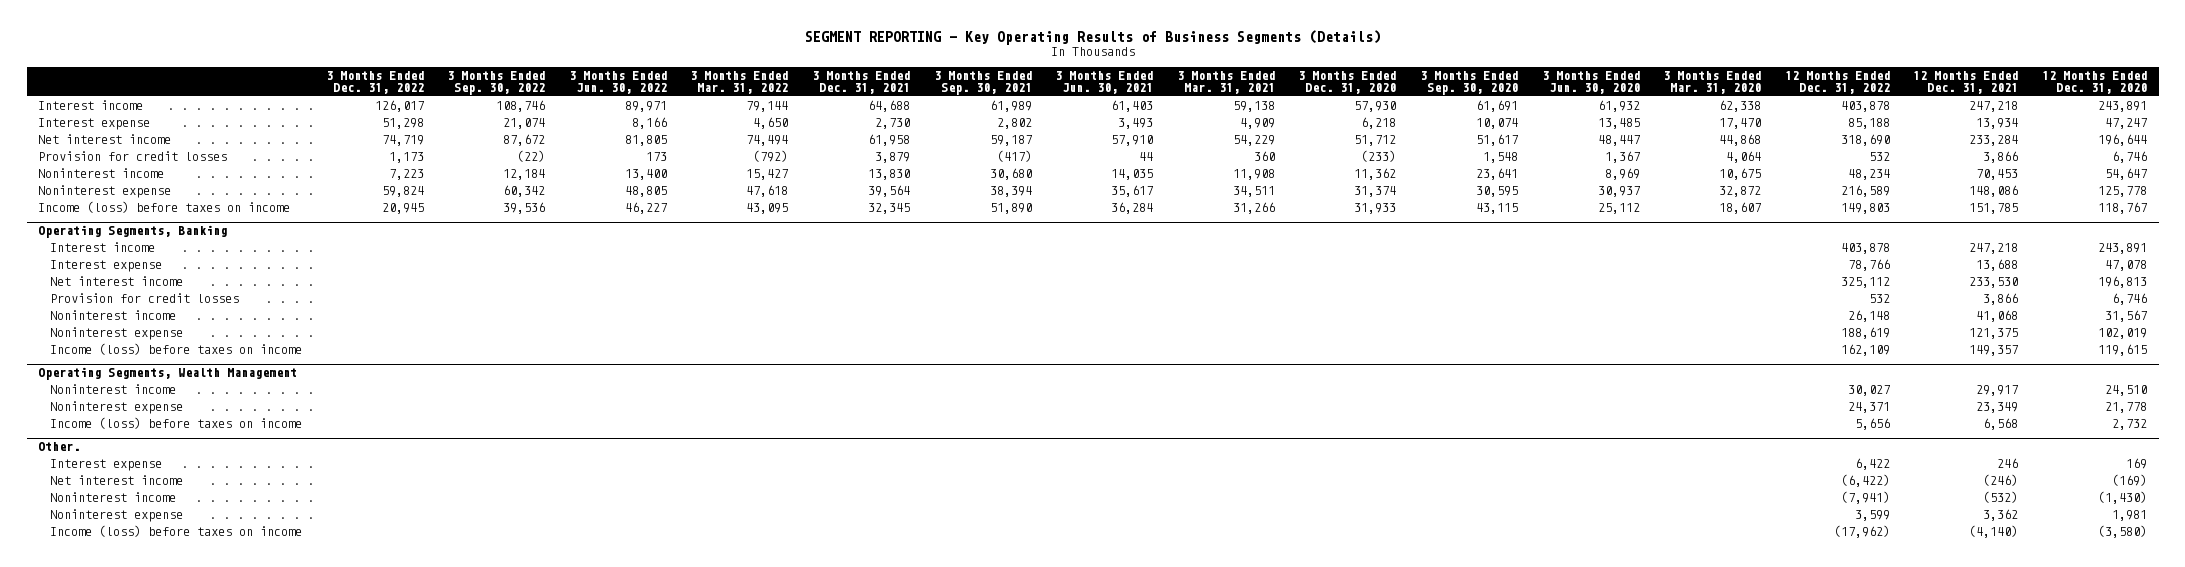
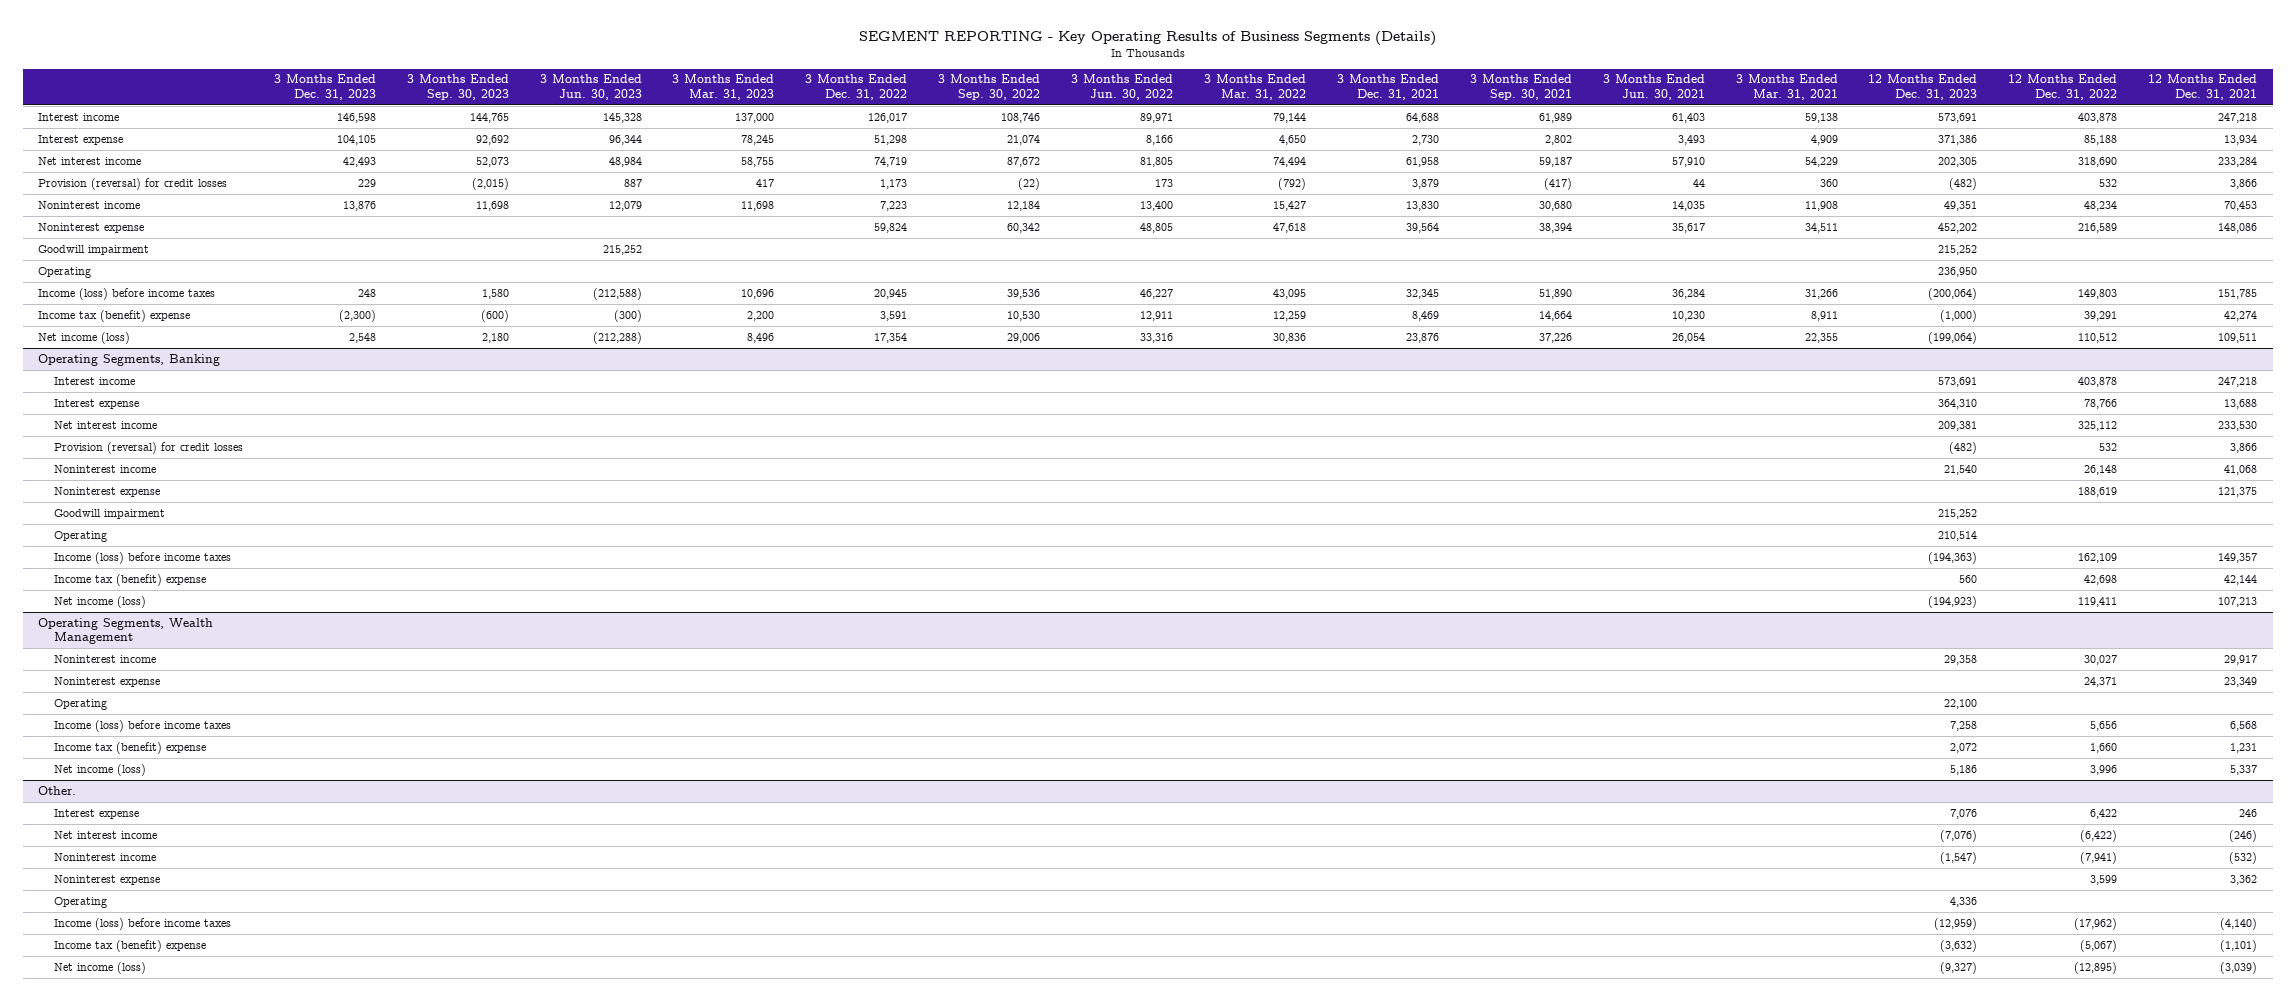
- | 3 Months Ended Dec. 31, 2022 | 3 Months Ended Sep. 30, 2022 | 3 Months Ended Jun. 30, 2022 | 3 Months Ended Mar. 31, 2022 | 3 Months Ended Dec. 31, 2021 | 3 Months Ended Sep. 30, 2021 | 3 Months Ended Jun. 30, 2021 | 3 Months Ended Mar. 31, 2021 | 3 Months Ended Dec. 31, 2020 | 3 Months Ended Sep. 30, 2020 | 3 Months Ended Jun. 30, 2020 | 3 Months Ended Mar. 31, 2020 | 12 Months Ended Dec. 31, 2022 | 12 Months Ended Dec. 31, 2021 | 12 Months Ended Dec. 31, 2020
+ | 3 Months Ended Dec. 31, 2023 | 3 Months Ended Sep. 30, 2023 | 3 Months Ended Jun. 30, 2023 | 3 Months Ended Mar. 31, 2023 | 3 Months Ended Dec. 31, 2022 | 3 Months Ended Sep. 30, 2022 | 3 Months Ended Jun. 30, 2022 | 3 Months Ended Mar. 31, 2022 | 3 Months Ended Dec. 31, 2021 | 3 Months Ended Sep. 30, 2021 | 3 Months Ended Jun. 30, 2021 | 3 Months Ended Mar. 31, 2021 | 12 Months Ended Dec. 31, 2023 | 12 Months Ended Dec. 31, 2022 | 12 Months Ended Dec. 31, 2021
- Provision for credit losses | 1,173 | (22) | 173 | (792) | 3,879 | (417) | 44 | 360 | (233) | 1,548 | 1,367 | 4,064 | 532 | 3,866 | 6,746
+ Provision (reversal) for credit losses | 229 | (2,015) | 887 | 417 | 1,173 | (22) | 173 | (792) | 3,879 | (417) | 44 | 360 | (482) | 532 | 3,866
- Income (loss) before taxes on income | 20,945 | 39,536 | 46,227 | 43,095 | 32,345 | 51,890 | 36,284 | 31,266 | 31,933 | 43,115 | 25,112 | 18,607 | 149,803 | 151,785 | 118,767
+ Goodwill impairment | | | 215,252 | | | | | | | | | | 215,252 | |
+ Operating | | | | | | | | | | | | | 236,950 | |
+ Income (loss) before income taxes | 248 | 1,580 | (212,588) | 10,696 | 20,945 | 39,536 | 46,227 | 43,095 | 32,345 | 51,890 | 36,284 | 31,266 | (200,064) | 149,803 | 151,785
+ Income tax (benefit) expense | (2,300) | (600) | (300) | 2,200 | 3,591 | 10,530 | 12,911 | 12,259 | 8,469 | 14,664 | 10,230 | 8,911 | (1,000) | 39,291 | 42,274
+ Net income (loss) | 2,548 | 2,180 | (212,288) | 8,496 | 17,354 | 29,006 | 33,316 | 30,836 | 23,876 | 37,226 | 26,054 | 22,355 | (199,064) | 110,512 | 109,511
@ Operating Segments, Banking
- Provision for credit losses | | | | | | | | | | | | | 532 | 3,866 | 6,746
+ Provision (reversal) for credit losses | | | | | | | | | | | | | (482) | 532 | 3,866
- Income (loss) before taxes on income | | | | | | | | | | | | | 162,109 | 149,357 | 119,615
+ Goodwill impairment | | | | | | | | | | | | | 215,252 | |
+ Operating | | | | | | | | | | | | | 210,514 | |
+ Income (loss) before income taxes | | | | | | | | | | | | | (194,363) | 162,109 | 149,357
+ Income tax (benefit) expense | | | | | | | | | | | | | 560 | 42,698 | 42,144
+ Net income (loss) | | | | | | | | | | | | | (194,923) | 119,411 | 107,213
@ Operating Segments, Wealth Management
- Income (loss) before taxes on income | | | | | | | | | | | | | 5,656 | 6,568 | 2,732
+ Operating | | | | | | | | | | | | | 22,100 | |
+ Income (loss) before income taxes | | | | | | | | | | | | | 7,258 | 5,656 | 6,568
+ Income tax (benefit) expense | | | | | | | | | | | | | 2,072 | 1,660 | 1,231
+ Net income (loss) | | | | | | | | | | | | | 5,186 | 3,996 | 5,337
@ Other.
- Income (loss) before taxes on income | | | | | | | | | | | | | (17,962) | (4,140) | (3,580)
+ Operating | | | | | | | | | | | | | 4,336 | |
+ Income (loss) before income taxes | | | | | | | | | | | | | (12,959) | (17,962) | (4,140)
+ Income tax (benefit) expense | | | | | | | | | | | | | (3,632) | (5,067) | (1,101)
+ Net income (loss) | | | | | | | | | | | | | (9,327) | (12,895) | (3,039)

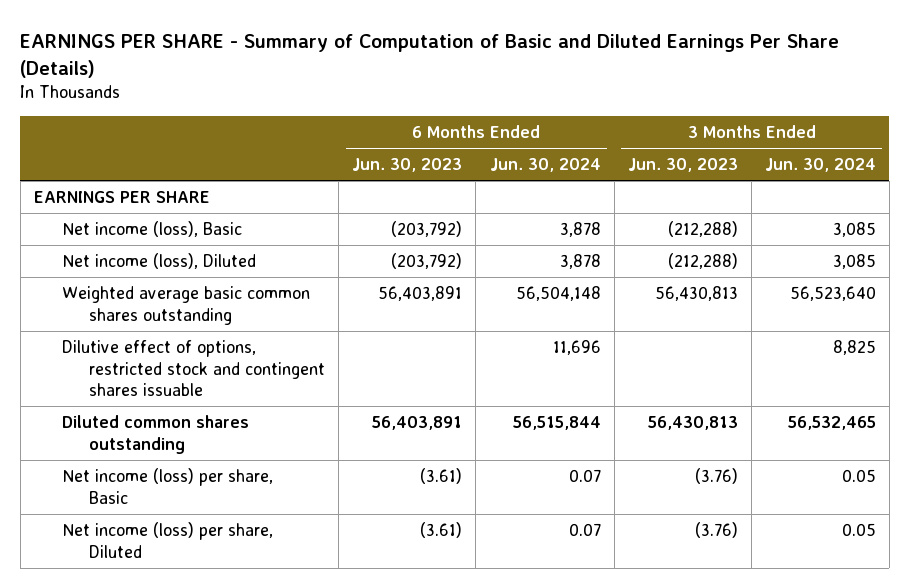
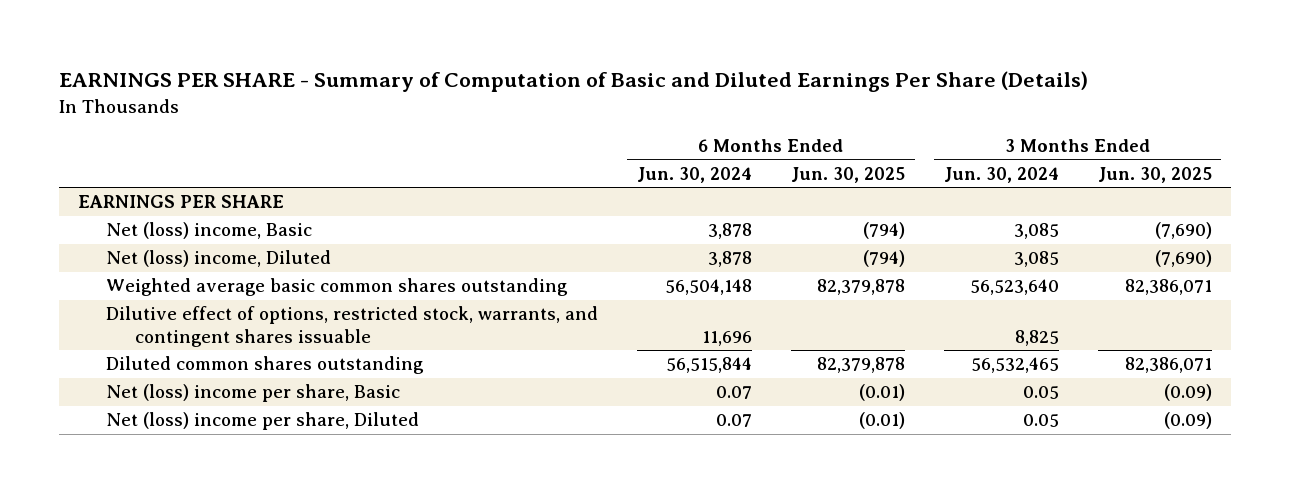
- | 6 Months Ended Jun. 30, 2023 | 6 Months Ended Jun. 30, 2024 | 3 Months Ended Jun. 30, 2023 | 3 Months Ended Jun. 30, 2024
+ | 6 Months Ended Jun. 30, 2024 | 6 Months Ended Jun. 30, 2025 | 3 Months Ended Jun. 30, 2024 | 3 Months Ended Jun. 30, 2025
- Net income (loss), Basic | (203,792) | 3,878 | (212,288) | 3,085
- Net income (loss), Diluted | (203,792) | 3,878 | (212,288) | 3,085
+ Net (loss) income, Basic | 3,878 | (794) | 3,085 | (7,690)
+ Net (loss) income, Diluted | 3,878 | (794) | 3,085 | (7,690)
- Dilutive effect of options, restricted stock and contingent shares issuable | | 11,696 | | 8,825
+ Dilutive effect of options, restricted stock, warrants, and contingent shares issuable | 11,696 | | 8,825 |
- Net income (loss) per share, Basic | (3.61) | 0.07 | (3.76) | 0.05
- Net income (loss) per share, Diluted | (3.61) | 0.07 | (3.76) | 0.05
+ Net (loss) income per share, Basic | 0.07 | (0.01) | 0.05 | (0.09)
+ Net (loss) income per share, Diluted | 0.07 | (0.01) | 0.05 | (0.09)

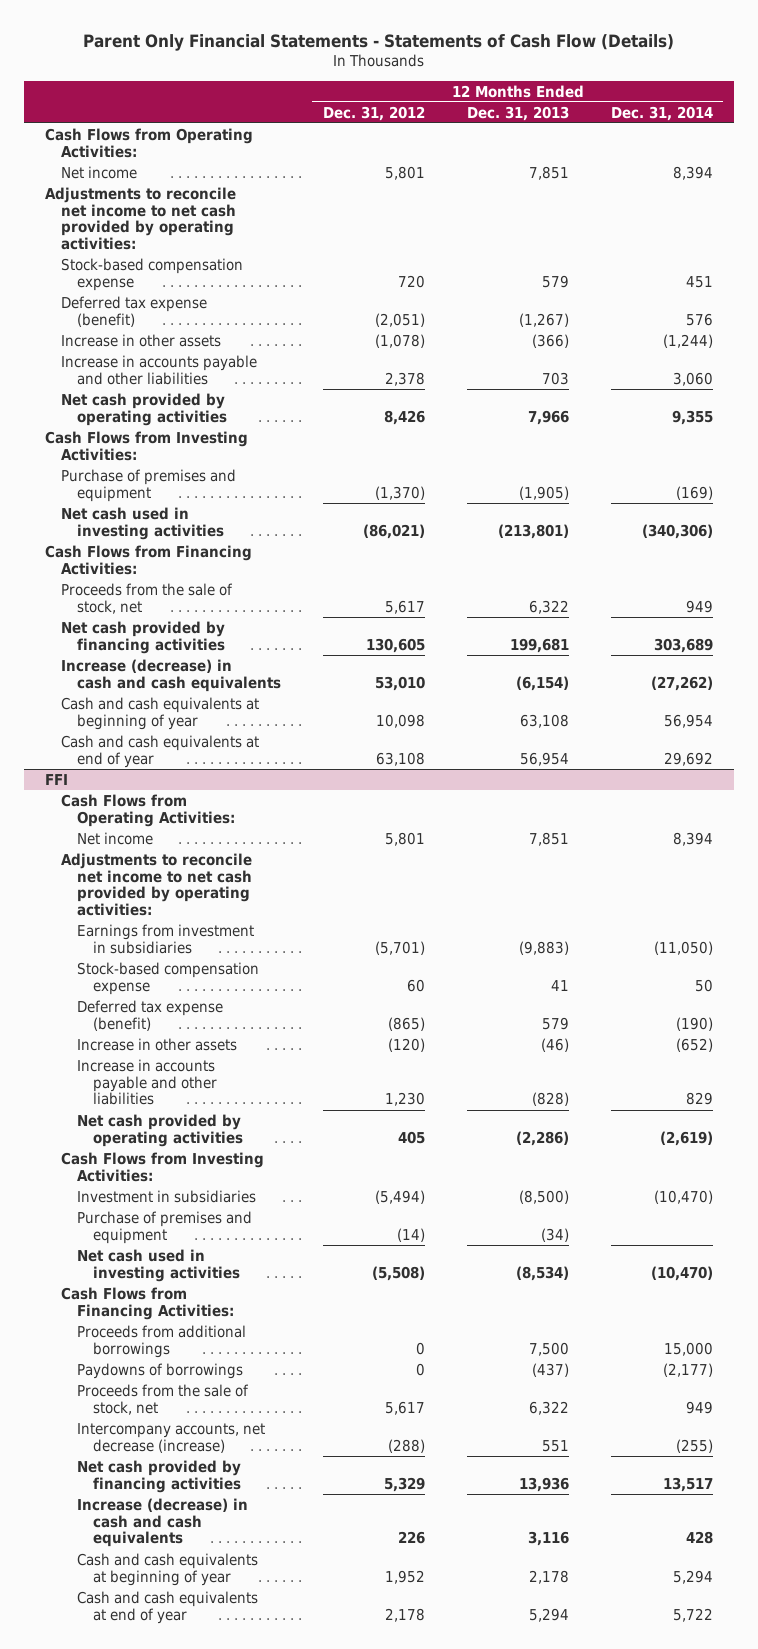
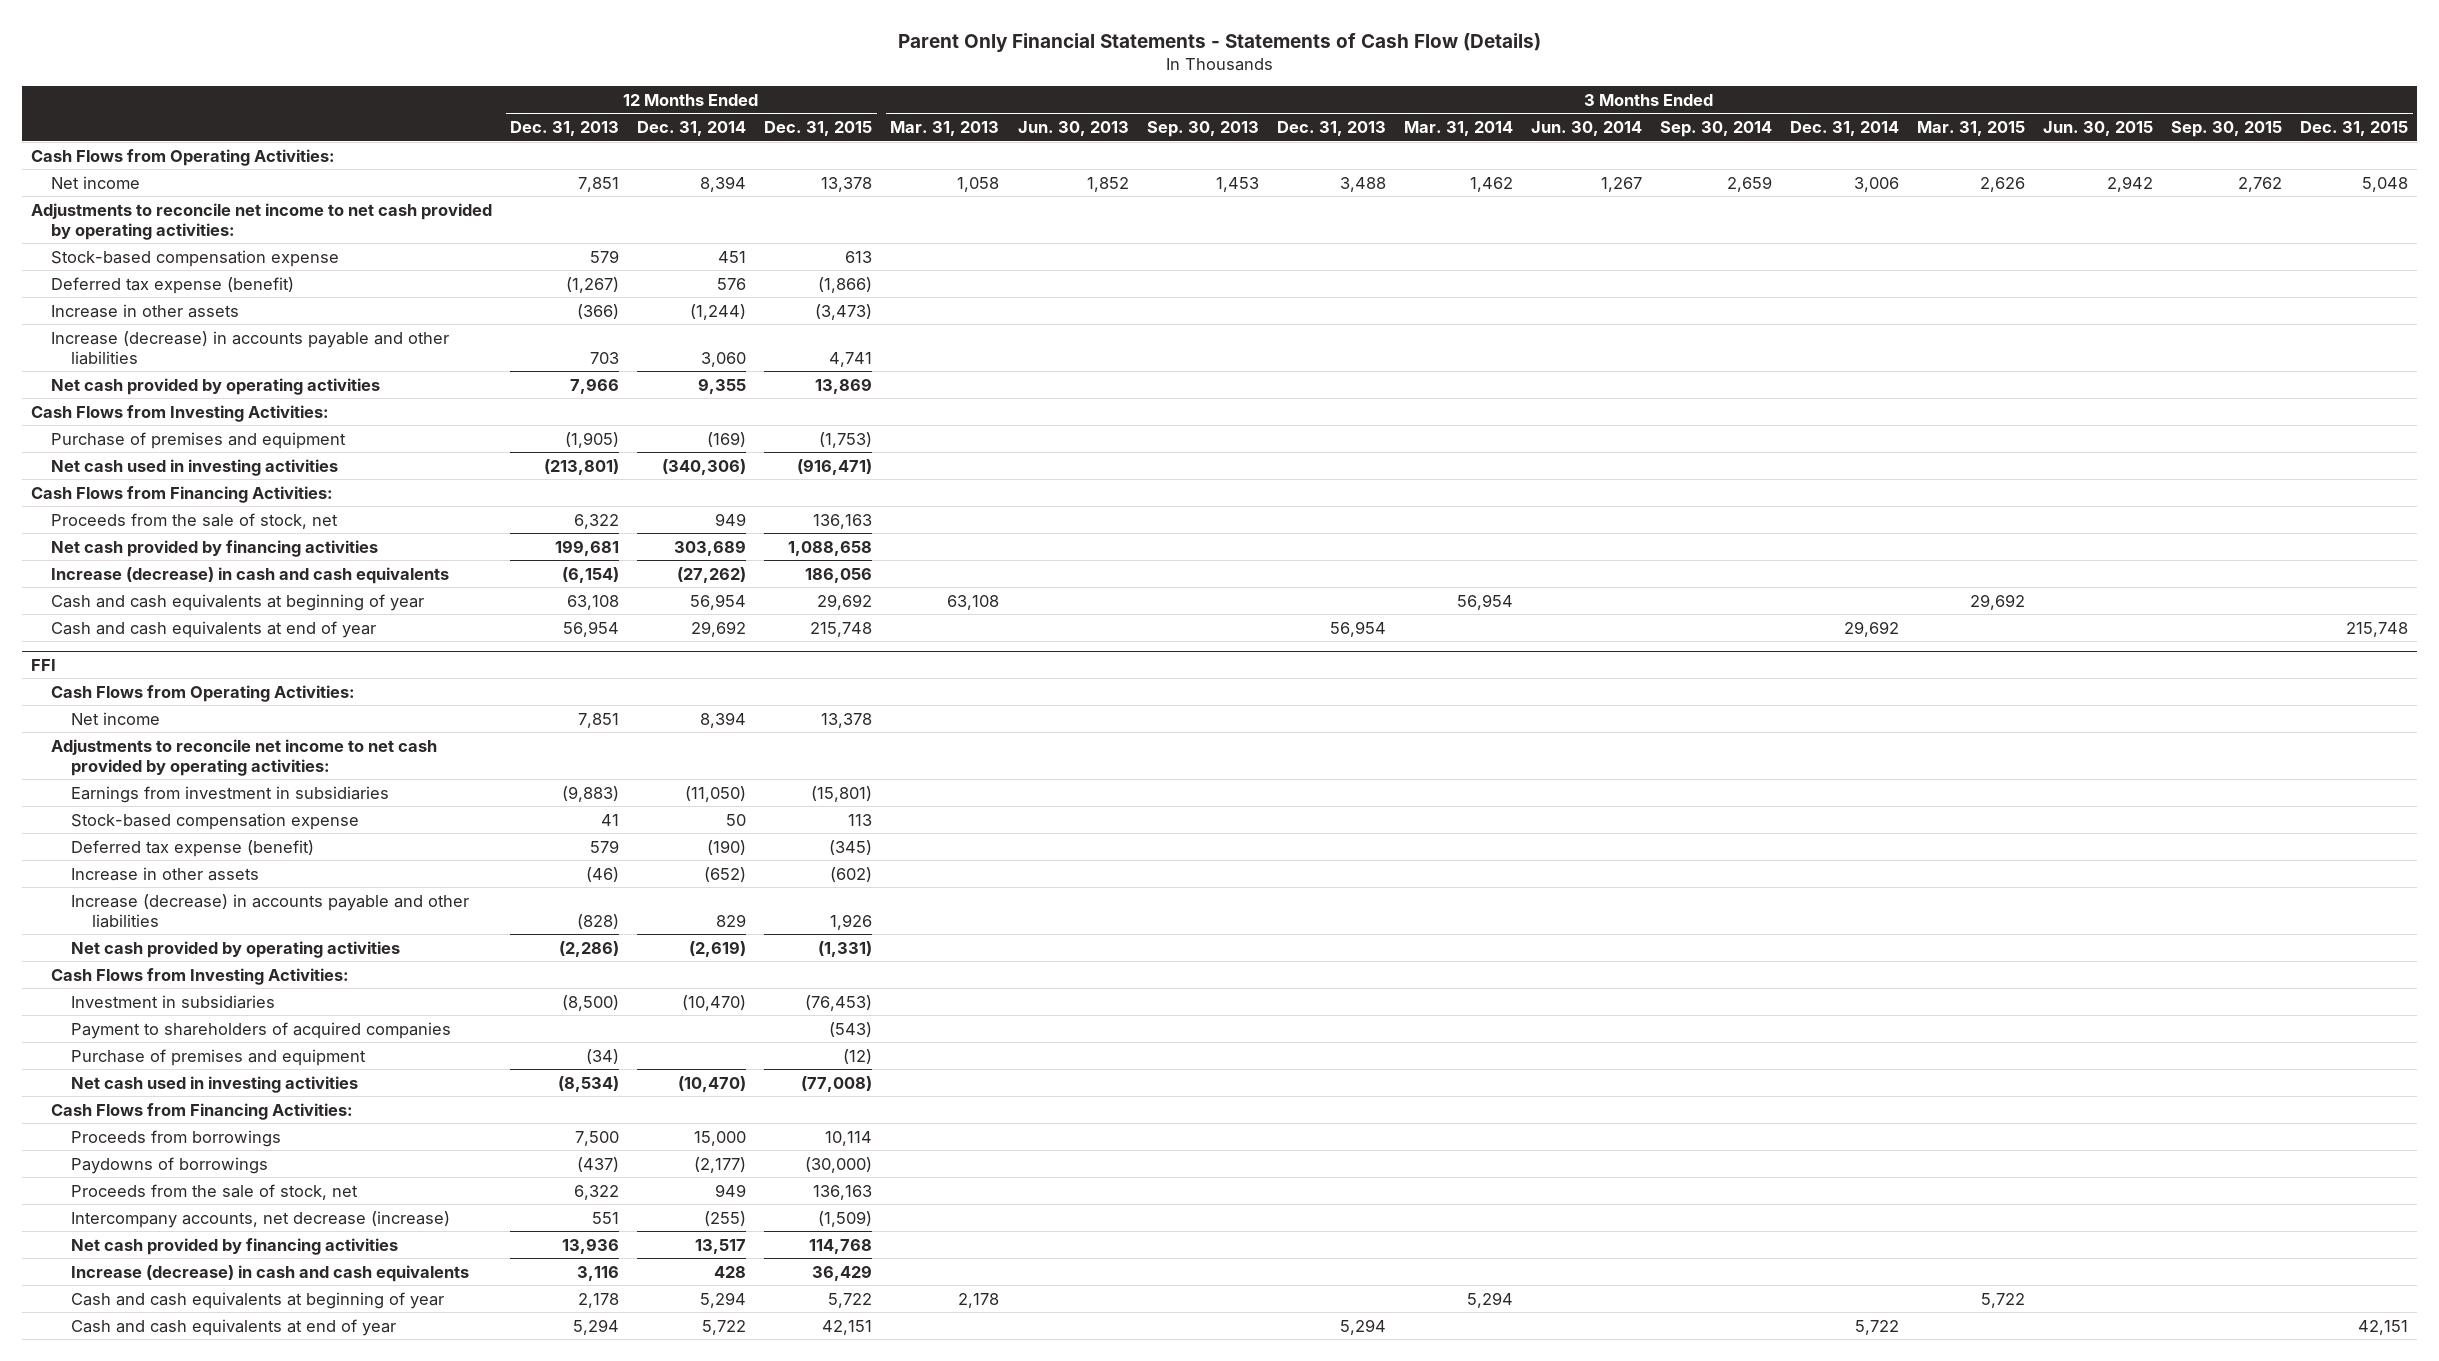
- | 12 Months Ended Dec. 31, 2012 | 12 Months Ended Dec. 31, 2013 | 12 Months Ended Dec. 31, 2014
+ | 12 Months Ended Dec. 31, 2013 | 12 Months Ended Dec. 31, 2014 | 12 Months Ended Dec. 31, 2015 | 3 Months Ended Mar. 31, 2013 | 3 Months Ended Jun. 30, 2013 | 3 Months Ended Sep. 30, 2013 | 3 Months Ended Dec. 31, 2013 | 3 Months Ended Mar. 31, 2014 | 3 Months Ended Jun. 30, 2014 | 3 Months Ended Sep. 30, 2014 | 3 Months Ended Dec. 31, 2014 | 3 Months Ended Mar. 31, 2015 | 3 Months Ended Jun. 30, 2015 | 3 Months Ended Sep. 30, 2015 | 3 Months Ended Dec. 31, 2015
- Increase in accounts payable and other liabilities | 2,378 | 703 | 3,060
+ Increase (decrease) in accounts payable and other liabilities | 703 | 3,060 | 4,741 | | | | | | | | | | | |
@ FFI
- Increase in accounts payable and other liabilities | 1,230 | (828) | 829
+ Increase (decrease) in accounts payable and other liabilities | (828) | 829 | 1,926 | | | | | | | | | | | |
+ Payment to shareholders of acquired companies | | | (543) | | | | | | | | | | | |
- Proceeds from additional borrowings | 0 | 7,500 | 15,000
+ Proceeds from borrowings | 7,500 | 15,000 | 10,114 | | | | | | | | | | | |

